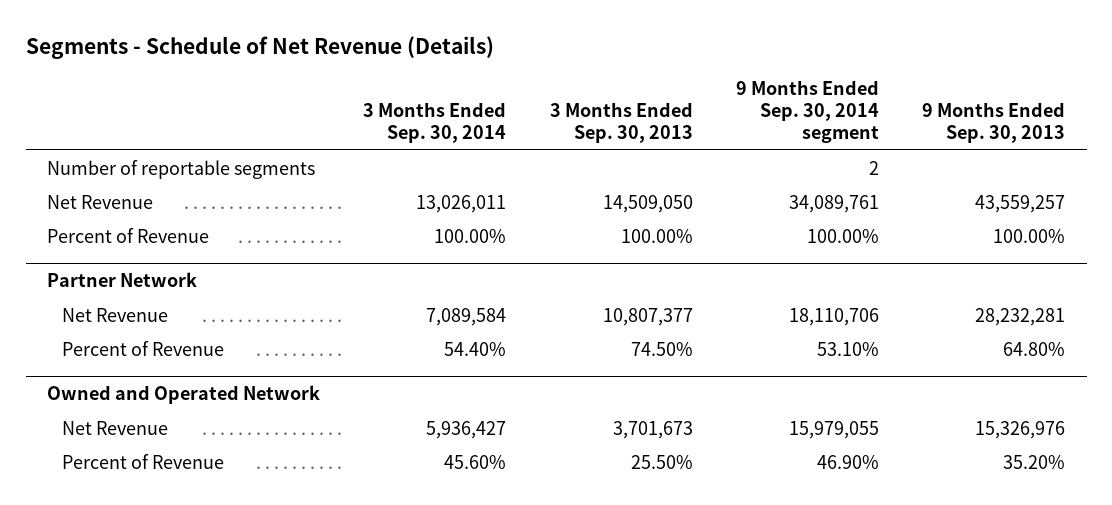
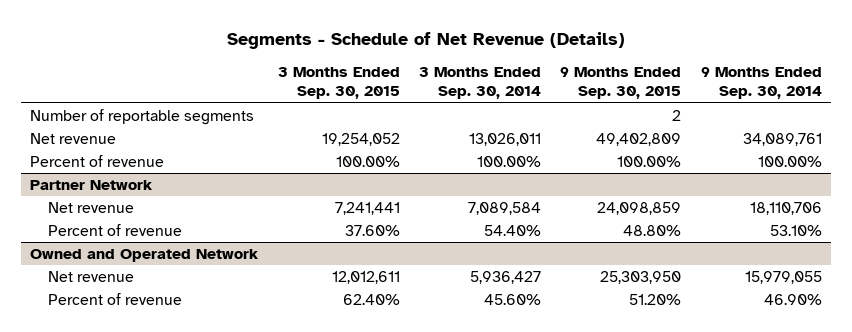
- | 3 Months Ended Sep. 30, 2014 | 3 Months Ended Sep. 30, 2013 | 9 Months Ended Sep. 30, 2014 segment | 9 Months Ended Sep. 30, 2013
+ | 3 Months Ended Sep. 30, 2015 | 3 Months Ended Sep. 30, 2014 | 9 Months Ended Sep. 30, 2015 | 9 Months Ended Sep. 30, 2014
- Net Revenue | 13,026,011 | 14,509,050 | 34,089,761 | 43,559,257
- Percent of Revenue | 100.00% | 100.00% | 100.00% | 100.00%
+ Net revenue | 19,254,052 | 13,026,011 | 49,402,809 | 34,089,761
+ Percent of revenue | 100.00% | 100.00% | 100.00% | 100.00%
@ Partner Network
- Net Revenue | 7,089,584 | 10,807,377 | 18,110,706 | 28,232,281
- Percent of Revenue | 54.40% | 74.50% | 53.10% | 64.80%
+ Net revenue | 7,241,441 | 7,089,584 | 24,098,859 | 18,110,706
+ Percent of revenue | 37.60% | 54.40% | 48.80% | 53.10%
@ Owned and Operated Network
- Net Revenue | 5,936,427 | 3,701,673 | 15,979,055 | 15,326,976
- Percent of Revenue | 45.60% | 25.50% | 46.90% | 35.20%
+ Net revenue | 12,012,611 | 5,936,427 | 25,303,950 | 15,979,055
+ Percent of revenue | 62.40% | 45.60% | 51.20% | 46.90%

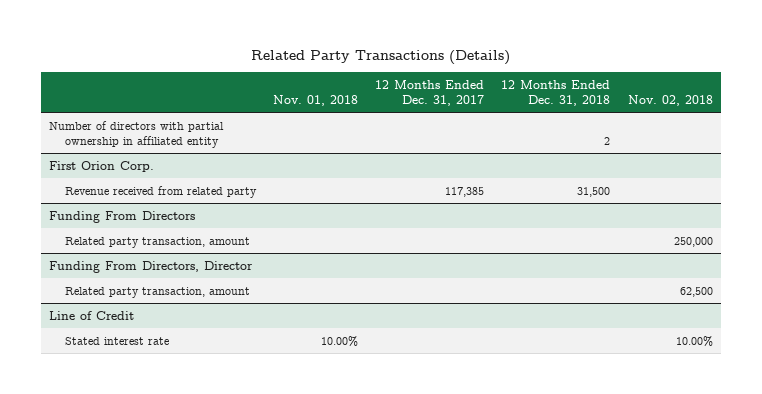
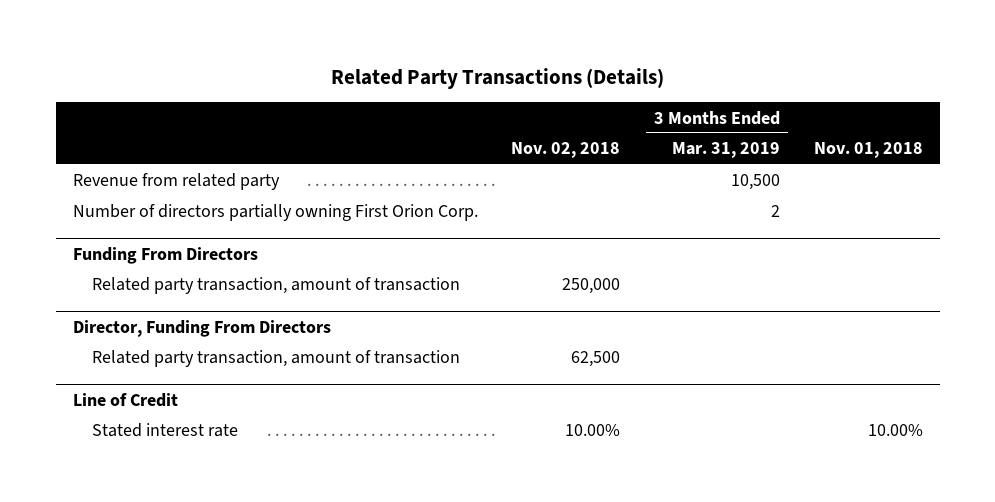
- | Nov. 01, 2018 | 12 Months Ended Dec. 31, 2017 | 12 Months Ended Dec. 31, 2018 | Nov. 02, 2018
+ | Nov. 02, 2018 | 3 Months Ended Mar. 31, 2019 | Nov. 01, 2018
- Number of directors with partial ownership in affiliated entity | | | 2 |
- First Orion Corp.
- Revenue received from related party | | 117,385 | 31,500 |
+ Revenue from related party | | 10,500 |
+ Number of directors partially owning First Orion Corp. | | 2 |
@ Funding From Directors
- Related party transaction, amount | | | | 250,000
- Funding From Directors, Director
- Related party transaction, amount | | | | 62,500
@ Funding From Directors
+ Related party transaction, amount of transaction | 250,000 | |
+ Director, Funding From Directors
+ Related party transaction, amount of transaction | 62,500 | |

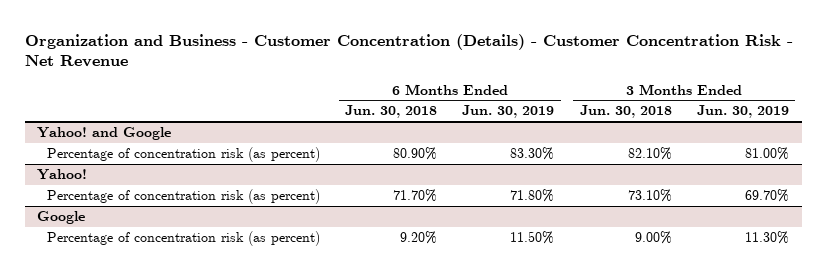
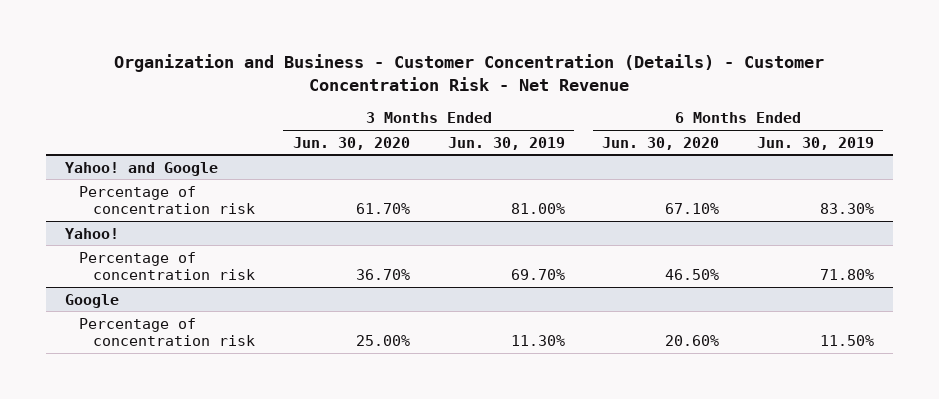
- | 6 Months Ended Jun. 30, 2018 | 6 Months Ended Jun. 30, 2019 | 3 Months Ended Jun. 30, 2018 | 3 Months Ended Jun. 30, 2019
+ | 3 Months Ended Jun. 30, 2020 | 3 Months Ended Jun. 30, 2019 | 6 Months Ended Jun. 30, 2020 | 6 Months Ended Jun. 30, 2019
@ Yahoo! and Google
- Percentage of concentration risk (as percent) | 80.90% | 83.30% | 82.10% | 81.00%
+ Percentage of concentration risk | 61.70% | 81.00% | 67.10% | 83.30%
@ Yahoo!
- Percentage of concentration risk (as percent) | 71.70% | 71.80% | 73.10% | 69.70%
+ Percentage of concentration risk | 36.70% | 69.70% | 46.50% | 71.80%
@ Google
- Percentage of concentration risk (as percent) | 9.20% | 11.50% | 9.00% | 11.30%
+ Percentage of concentration risk | 25.00% | 11.30% | 20.60% | 11.50%

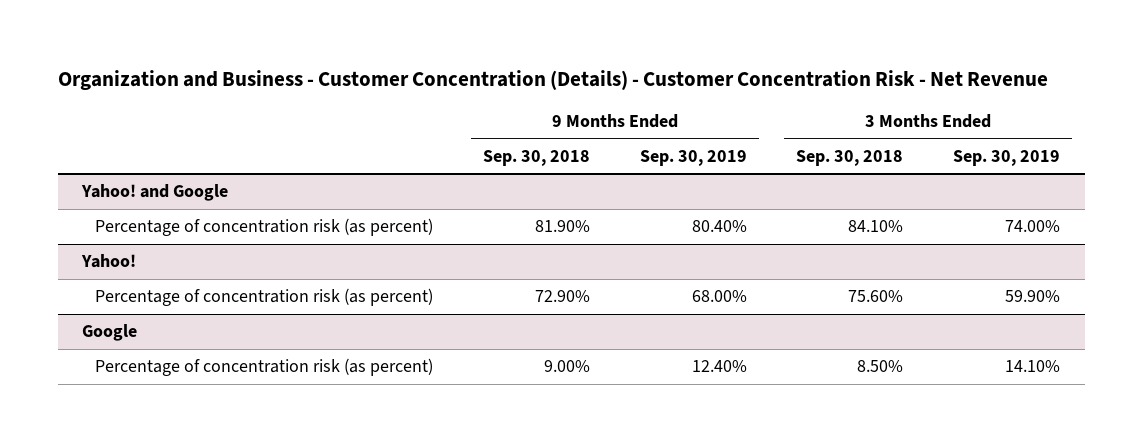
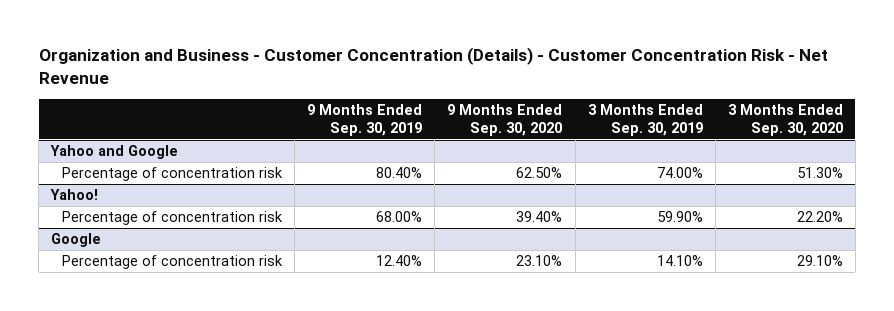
- | 9 Months Ended Sep. 30, 2018 | 9 Months Ended Sep. 30, 2019 | 3 Months Ended Sep. 30, 2018 | 3 Months Ended Sep. 30, 2019
+ | 9 Months Ended Sep. 30, 2019 | 9 Months Ended Sep. 30, 2020 | 3 Months Ended Sep. 30, 2019 | 3 Months Ended Sep. 30, 2020
- Yahoo! and Google
- Percentage of concentration risk (as percent) | 81.90% | 80.40% | 84.10% | 74.00%
+ Yahoo and Google
+ Percentage of concentration risk | 80.40% | 62.50% | 74.00% | 51.30%
@ Yahoo!
- Percentage of concentration risk (as percent) | 72.90% | 68.00% | 75.60% | 59.90%
+ Percentage of concentration risk | 68.00% | 39.40% | 59.90% | 22.20%
@ Google
- Percentage of concentration risk (as percent) | 9.00% | 12.40% | 8.50% | 14.10%
+ Percentage of concentration risk | 12.40% | 23.10% | 14.10% | 29.10%

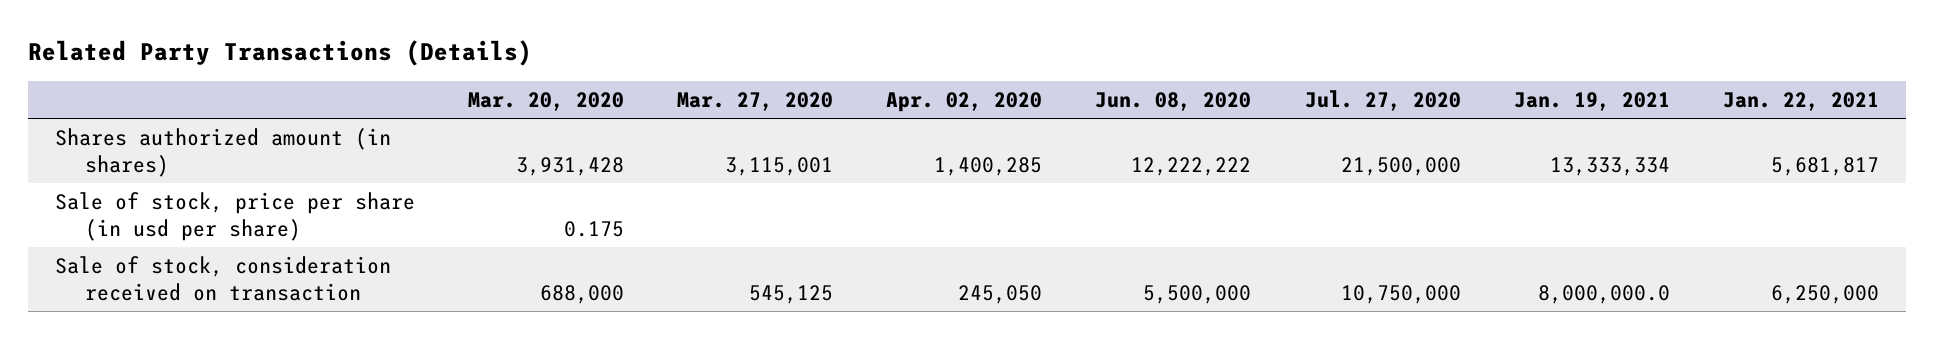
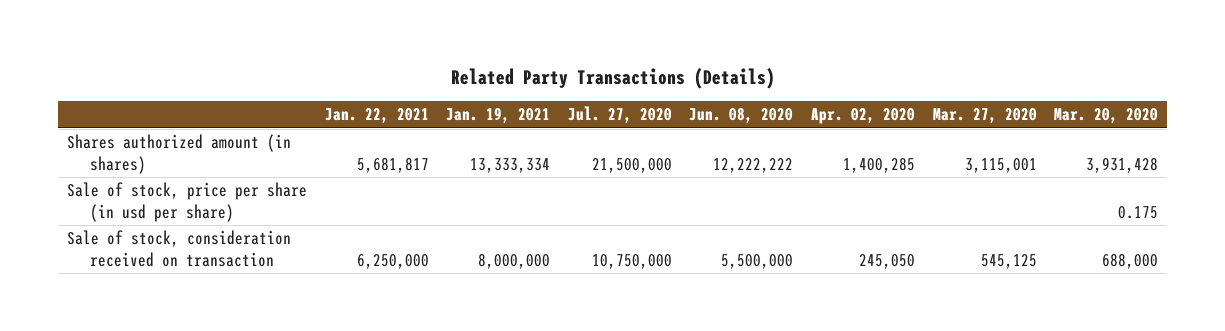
- | Mar. 20, 2020 | Mar. 27, 2020 | Apr. 02, 2020 | Jun. 08, 2020 | Jul. 27, 2020 | Jan. 19, 2021 | Jan. 22, 2021
+ | Jan. 22, 2021 | Jan. 19, 2021 | Jul. 27, 2020 | Jun. 08, 2020 | Apr. 02, 2020 | Mar. 27, 2020 | Mar. 20, 2020
- Sale of stock, consideration received on transaction | 688,000 | 545,125 | 245,050 | 5,500,000 | 10,750,000 | 8,000,000.0 | 6,250,000
+ Sale of stock, consideration received on transaction | 6,250,000 | 8,000,000 | 10,750,000 | 5,500,000 | 245,050 | 545,125 | 688,000

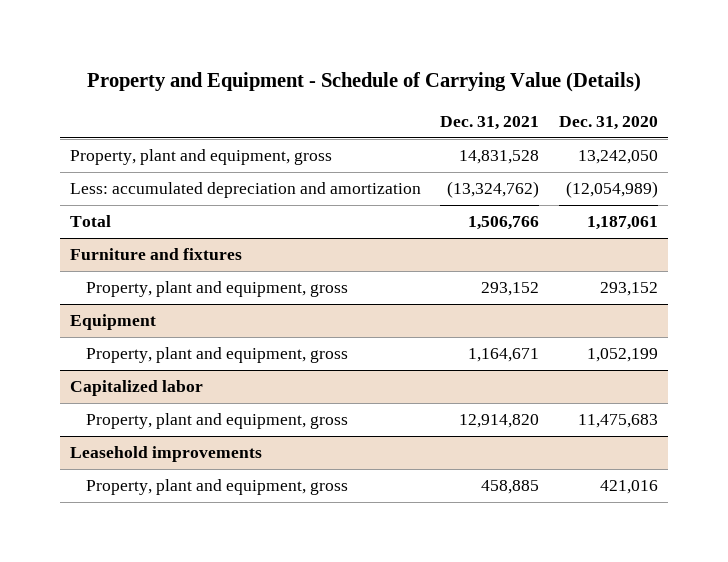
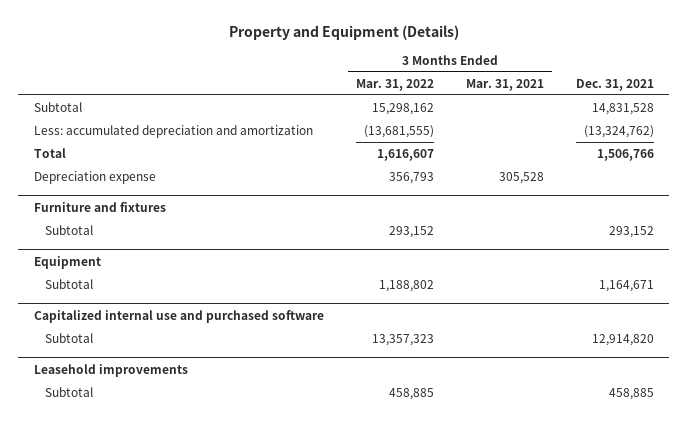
- Property and Equipment - Schedule of Carrying Value (Details)
+ Property and Equipment (Details)
- | Dec. 31, 2021 | Dec. 31, 2020
+ | 3 Months Ended Mar. 31, 2022 | 3 Months Ended Mar. 31, 2021 | Dec. 31, 2021
- Property, plant and equipment, gross | 14,831,528 | 13,242,050
+ Subtotal | 15,298,162 | | 14,831,528
+ Depreciation expense | 356,793 | 305,528 |
@ Furniture and fixtures
- Property, plant and equipment, gross | 293,152 | 293,152
+ Subtotal | 293,152 | | 293,152
@ Equipment
- Property, plant and equipment, gross | 1,164,671 | 1,052,199
- Capitalized labor
- Property, plant and equipment, gross | 12,914,820 | 11,475,683
@ Equipment
+ Subtotal | 1,188,802 | | 1,164,671
+ Capitalized internal use and purchased software
+ Subtotal | 13,357,323 | | 12,914,820
@ Leasehold improvements
- Property, plant and equipment, gross | 458,885 | 421,016
+ Subtotal | 458,885 | | 458,885

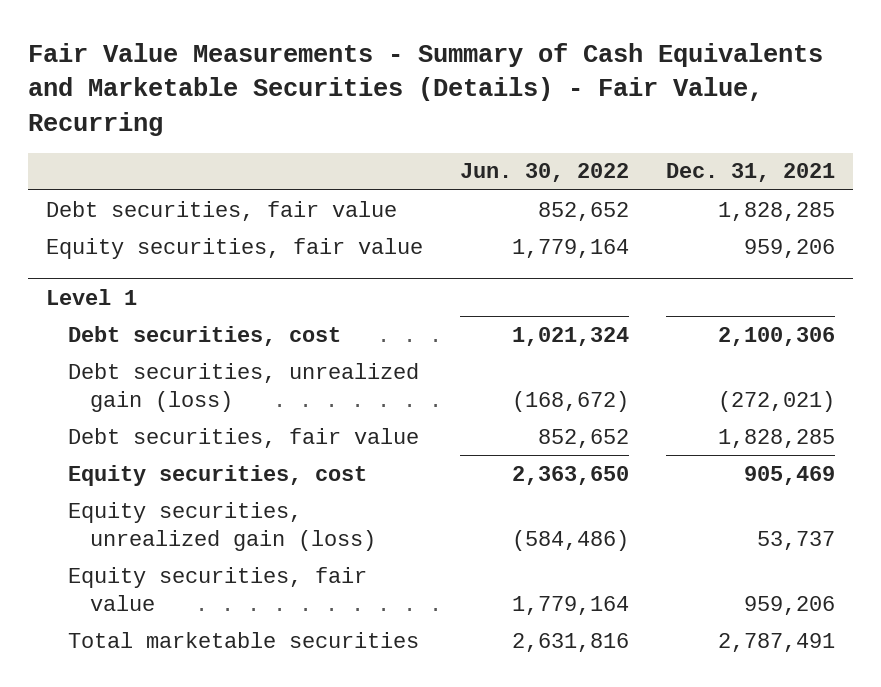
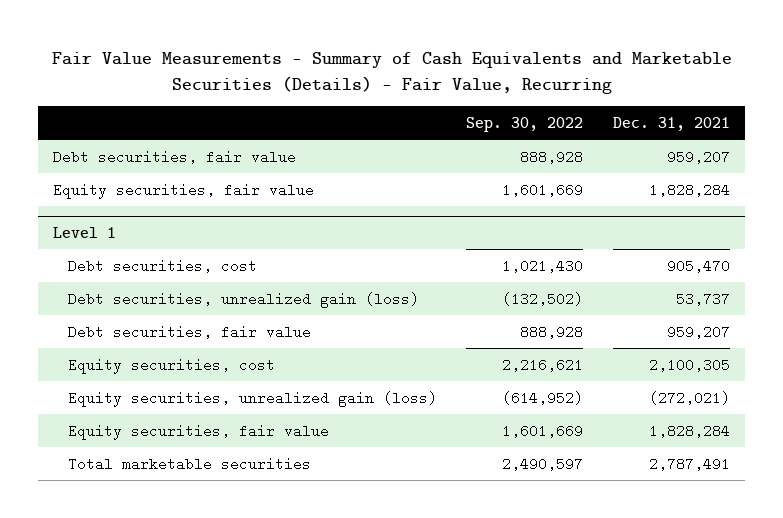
- | Jun. 30, 2022 | Dec. 31, 2021
+ | Sep. 30, 2022 | Dec. 31, 2021
- Debt securities, fair value | 852,652 | 1,828,285
- Equity securities, fair value | 1,779,164 | 959,206
+ Debt securities, fair value | 888,928 | 959,207
+ Equity securities, fair value | 1,601,669 | 1,828,284
@ Level 1
- Debt securities, cost | 1,021,324 | 2,100,306
- Debt securities, unrealized gain (loss) | (168,672) | (272,021)
- Debt securities, fair value | 852,652 | 1,828,285
- Equity securities, cost | 2,363,650 | 905,469
- Equity securities, unrealized gain (loss) | (584,486) | 53,737
- Equity securities, fair value | 1,779,164 | 959,206
+ Debt securities, cost | 1,021,430 | 905,470
+ Debt securities, unrealized gain (loss) | (132,502) | 53,737
+ Debt securities, fair value | 888,928 | 959,207
+ Equity securities, cost | 2,216,621 | 2,100,305
+ Equity securities, unrealized gain (loss) | (614,952) | (272,021)
+ Equity securities, fair value | 1,601,669 | 1,828,284

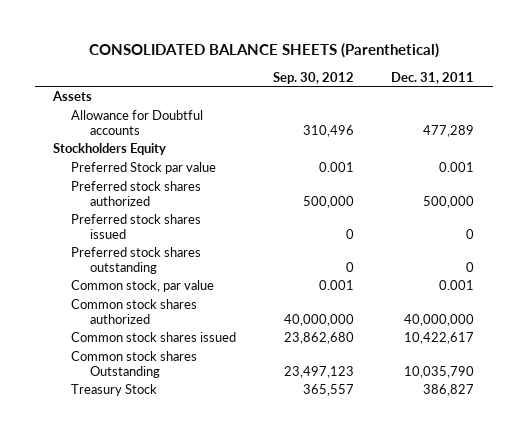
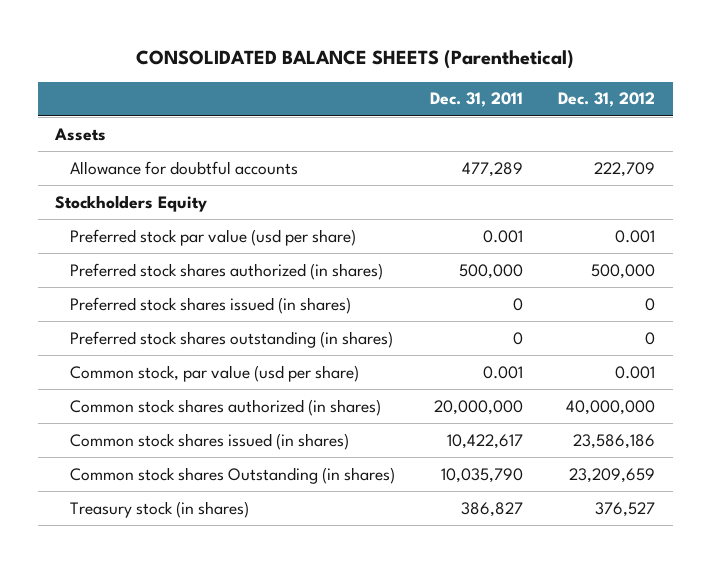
- | Sep. 30, 2012 | Dec. 31, 2011
+ | Dec. 31, 2011 | Dec. 31, 2012
- Allowance for Doubtful accounts | 310,496 | 477,289
+ Allowance for doubtful accounts | 477,289 | 222,709
- Preferred Stock par value | 0.001 | 0.001
- Preferred stock shares authorized | 500,000 | 500,000
- Preferred stock shares issued | 0 | 0
- Preferred stock shares outstanding | 0 | 0
- Common stock, par value | 0.001 | 0.001
- Common stock shares authorized | 40,000,000 | 40,000,000
- Common stock shares issued | 23,862,680 | 10,422,617
- Common stock shares Outstanding | 23,497,123 | 10,035,790
- Treasury Stock | 365,557 | 386,827
+ Preferred stock par value (usd per share) | 0.001 | 0.001
+ Preferred stock shares authorized (in shares) | 500,000 | 500,000
+ Preferred stock shares issued (in shares) | 0 | 0
+ Preferred stock shares outstanding (in shares) | 0 | 0
+ Common stock, par value (usd per share) | 0.001 | 0.001
+ Common stock shares authorized (in shares) | 20,000,000 | 40,000,000
+ Common stock shares issued (in shares) | 10,422,617 | 23,586,186
+ Common stock shares Outstanding (in shares) | 10,035,790 | 23,209,659
+ Treasury stock (in shares) | 386,827 | 376,527

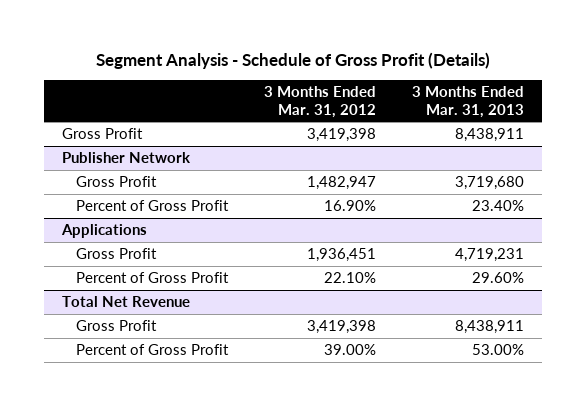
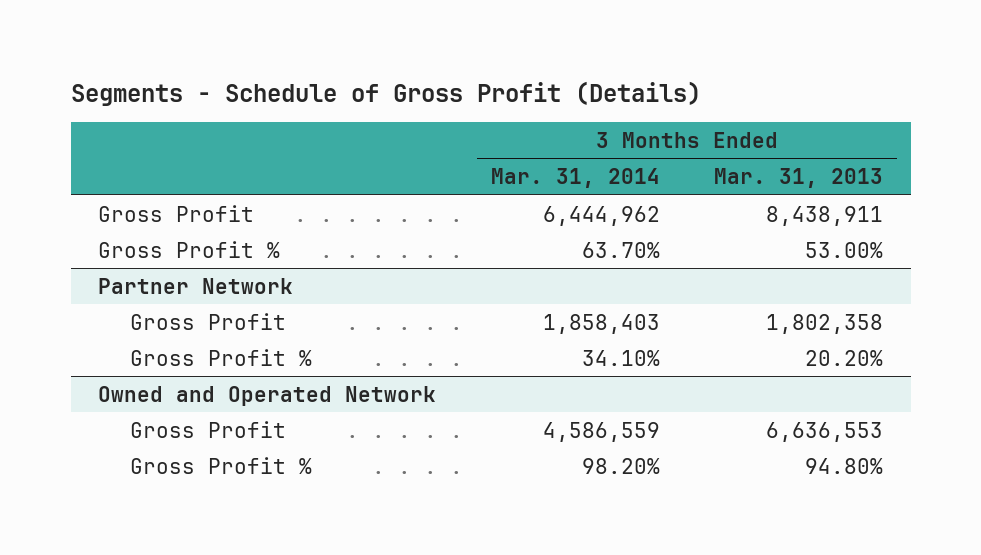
- Segment Analysis - Schedule of Gross Profit (Details)
+ Segments - Schedule of Gross Profit (Details)
- | 3 Months Ended Mar. 31, 2012 | 3 Months Ended Mar. 31, 2013
+ | 3 Months Ended Mar. 31, 2014 | 3 Months Ended Mar. 31, 2013
- Publisher Network
- Gross Profit | 1,482,947 | 3,719,680
- Percent of Gross Profit | 16.90% | 23.40%
- Applications
- Gross Profit | 1,936,451 | 4,719,231
- Percent of Gross Profit | 22.10% | 29.60%
- Total Net Revenue
- Gross Profit | 3,419,398 | 8,438,911
- Percent of Gross Profit | 39.00% | 53.00%
+ Gross Profit % | 63.70% | 53.00%
+ Partner Network
+ Gross Profit | 1,858,403 | 1,802,358
+ Gross Profit % | 34.10% | 20.20%
+ Owned and Operated Network
+ Gross Profit | 4,586,559 | 6,636,553
+ Gross Profit % | 98.20% | 94.80%

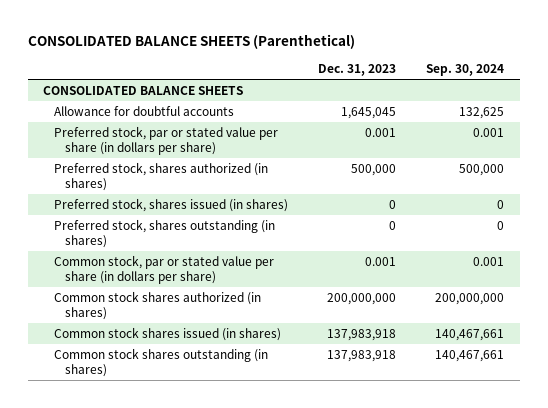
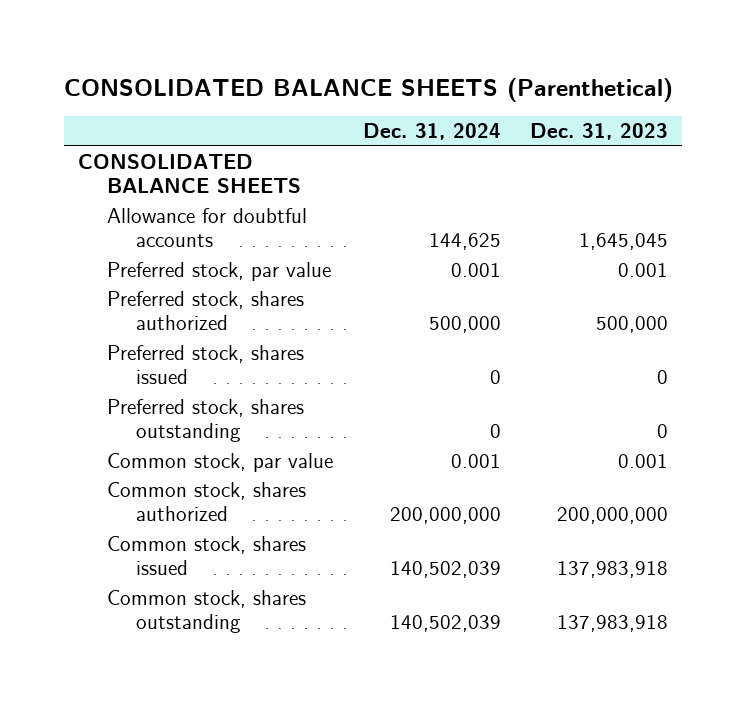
- | Dec. 31, 2023 | Sep. 30, 2024
+ | Dec. 31, 2024 | Dec. 31, 2023
- Preferred stock, par or stated value per share (in dollars per share) | 0.001 | 0.001
- Preferred stock, shares authorized (in shares) | 500,000 | 500,000
- Preferred stock, shares issued (in shares) | 0 | 0
- Preferred stock, shares outstanding (in shares) | 0 | 0
- Common stock, par or stated value per share (in dollars per share) | 0.001 | 0.001
- Common stock shares authorized (in shares) | 200,000,000 | 200,000,000
- Common stock shares issued (in shares) | 137,983,918 | 140,467,661
- Common stock shares outstanding (in shares) | 137,983,918 | 140,467,661
+ Preferred stock, par value | 0.001 | 0.001
+ Preferred stock, shares authorized | 500,000 | 500,000
+ Preferred stock, shares issued | 0 | 0
+ Preferred stock, shares outstanding | 0 | 0
+ Common stock, par value | 0.001 | 0.001
+ Common stock, shares authorized | 200,000,000 | 200,000,000
+ Common stock, shares issued | 140,502,039 | 137,983,918
+ Common stock, shares outstanding | 140,502,039 | 137,983,918

